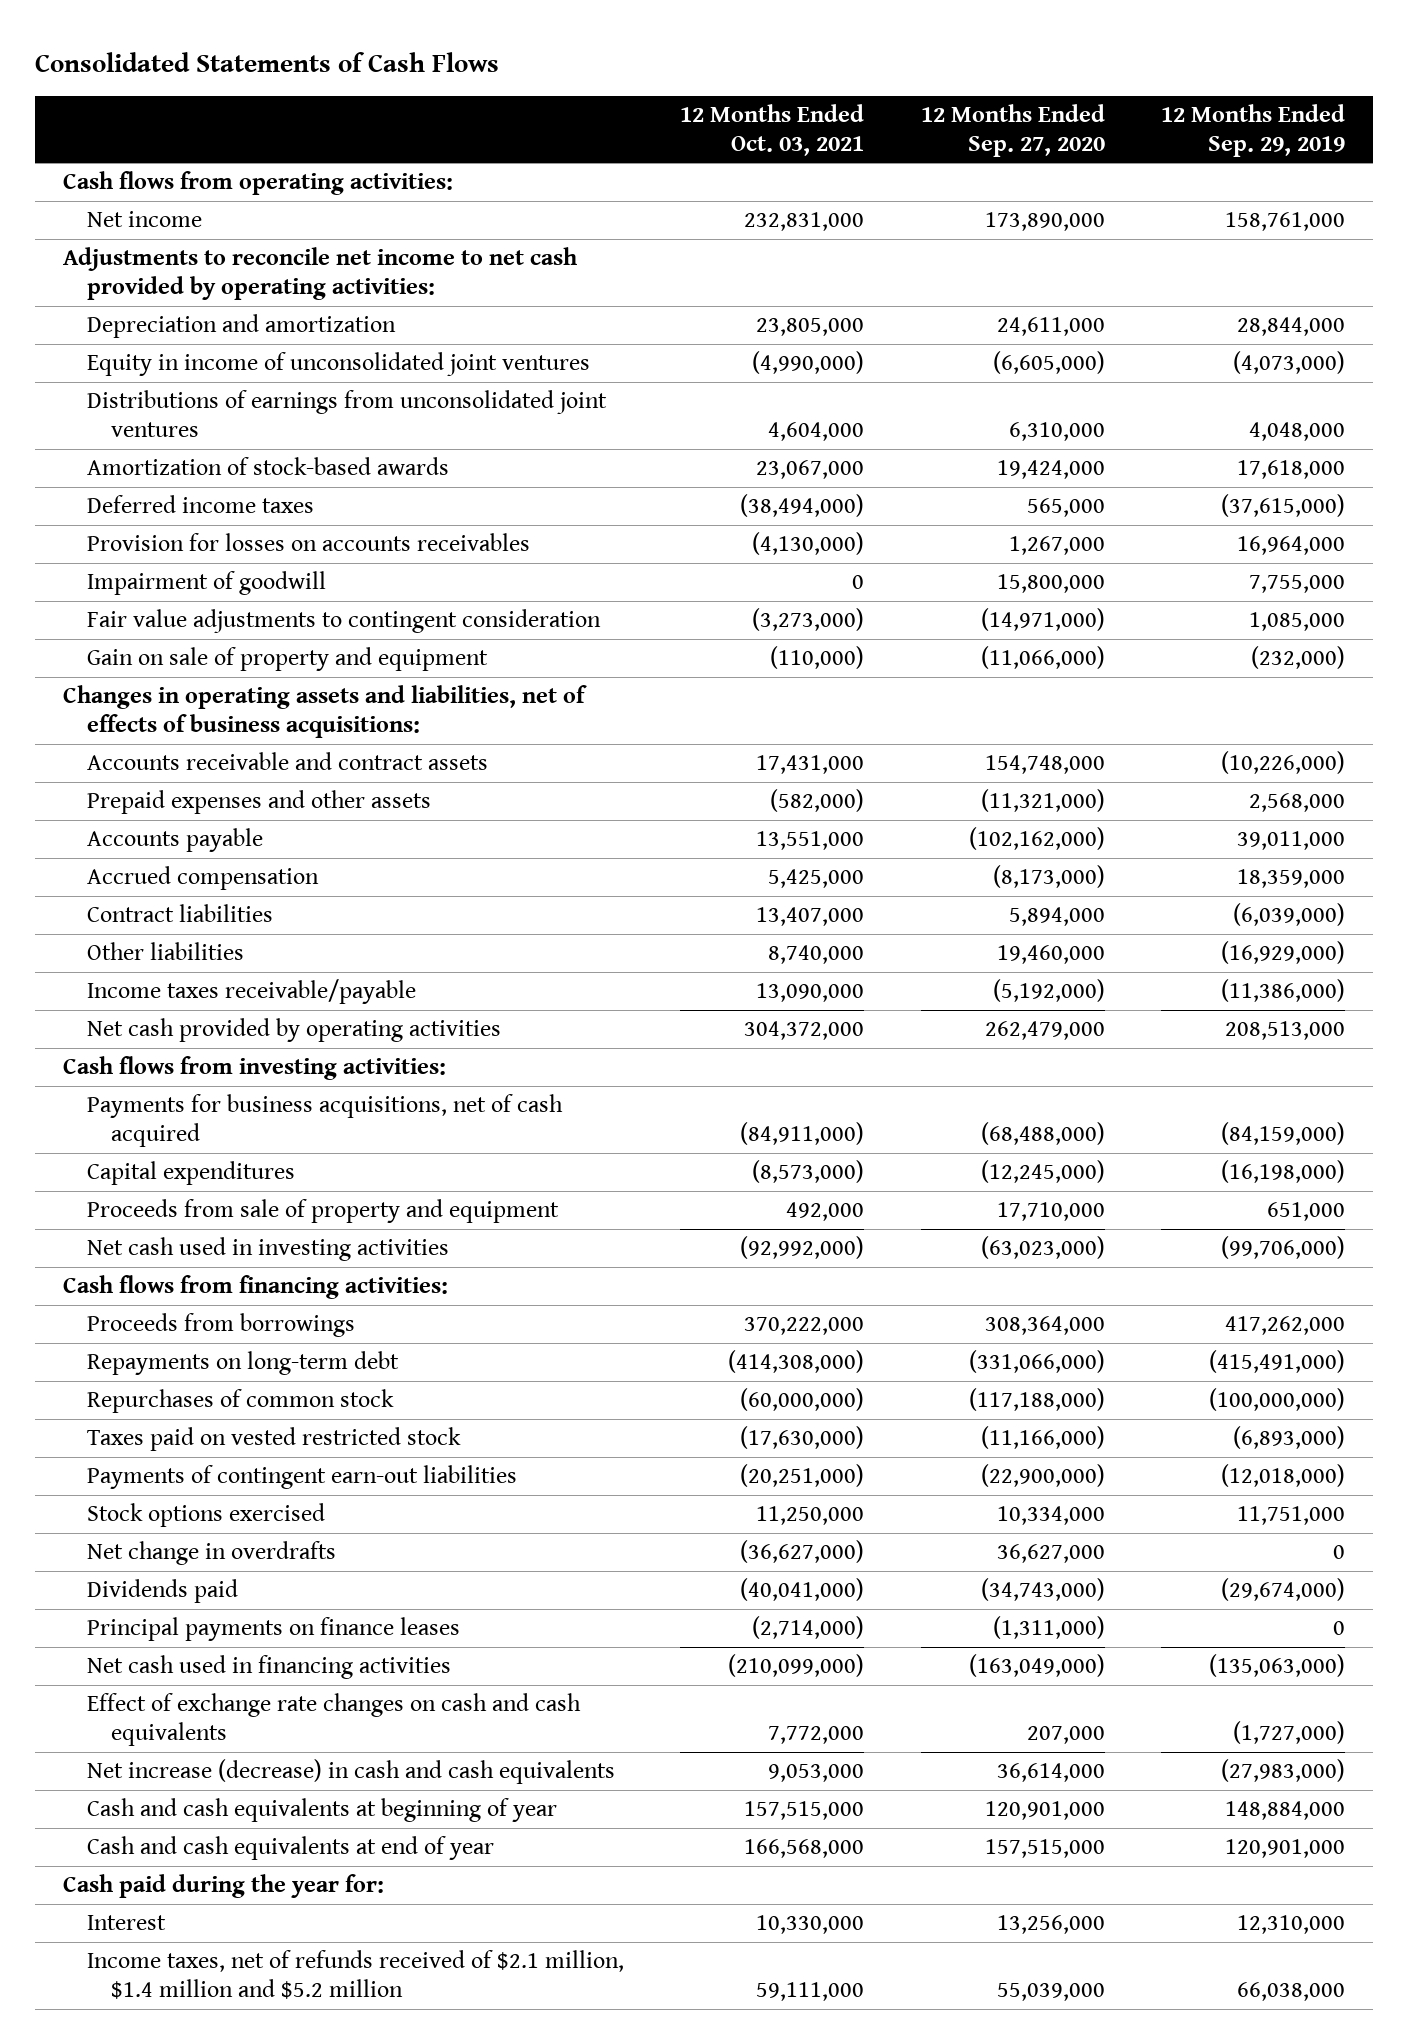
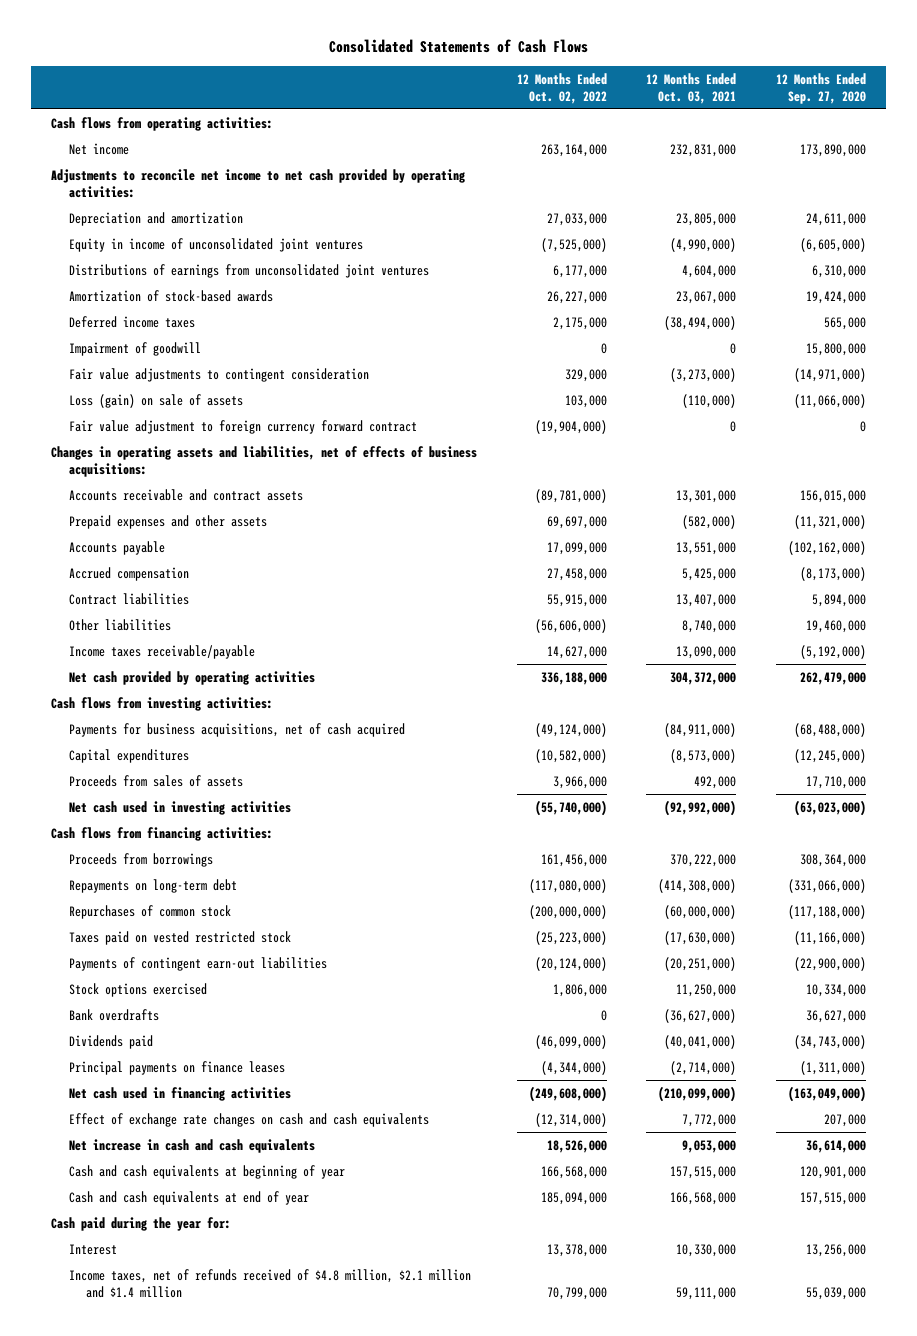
- | 12 Months Ended Oct. 03, 2021 | 12 Months Ended Sep. 27, 2020 | 12 Months Ended Sep. 29, 2019
+ | 12 Months Ended Oct. 02, 2022 | 12 Months Ended Oct. 03, 2021 | 12 Months Ended Sep. 27, 2020
- Provision for losses on accounts receivables | (4,130,000) | 1,267,000 | 16,964,000
- Gain on sale of property and equipment | (110,000) | (11,066,000) | (232,000)
+ Loss (gain) on sale of assets | 103,000 | (110,000) | (11,066,000)
+ Fair value adjustment to foreign currency forward contract | (19,904,000) | 0 | 0
- Accounts receivable and contract assets | 17,431,000 | 154,748,000 | (10,226,000)
+ Accounts receivable and contract assets | (89,781,000) | 13,301,000 | 156,015,000
- Proceeds from sale of property and equipment | 492,000 | 17,710,000 | 651,000
+ Proceeds from sales of assets | 3,966,000 | 492,000 | 17,710,000
- Net change in overdrafts | (36,627,000) | 36,627,000 | 0
+ Bank overdrafts | 0 | (36,627,000) | 36,627,000
- Net increase (decrease) in cash and cash equivalents | 9,053,000 | 36,614,000 | (27,983,000)
+ Net increase in cash and cash equivalents | 18,526,000 | 9,053,000 | 36,614,000
- Income taxes, net of refunds received of $2.1 million, $1.4 million and $5.2 million | 59,111,000 | 55,039,000 | 66,038,000
+ Income taxes, net of refunds received of $4.8 million, $2.1 million and $1.4 million | 70,799,000 | 59,111,000 | 55,039,000

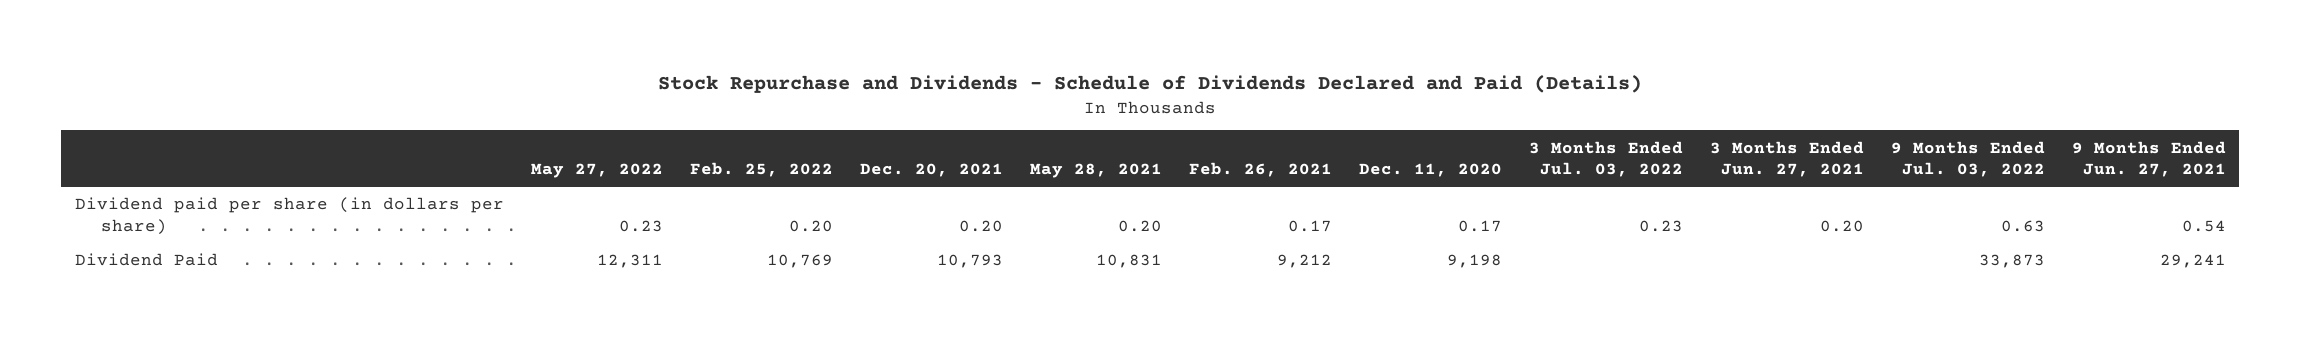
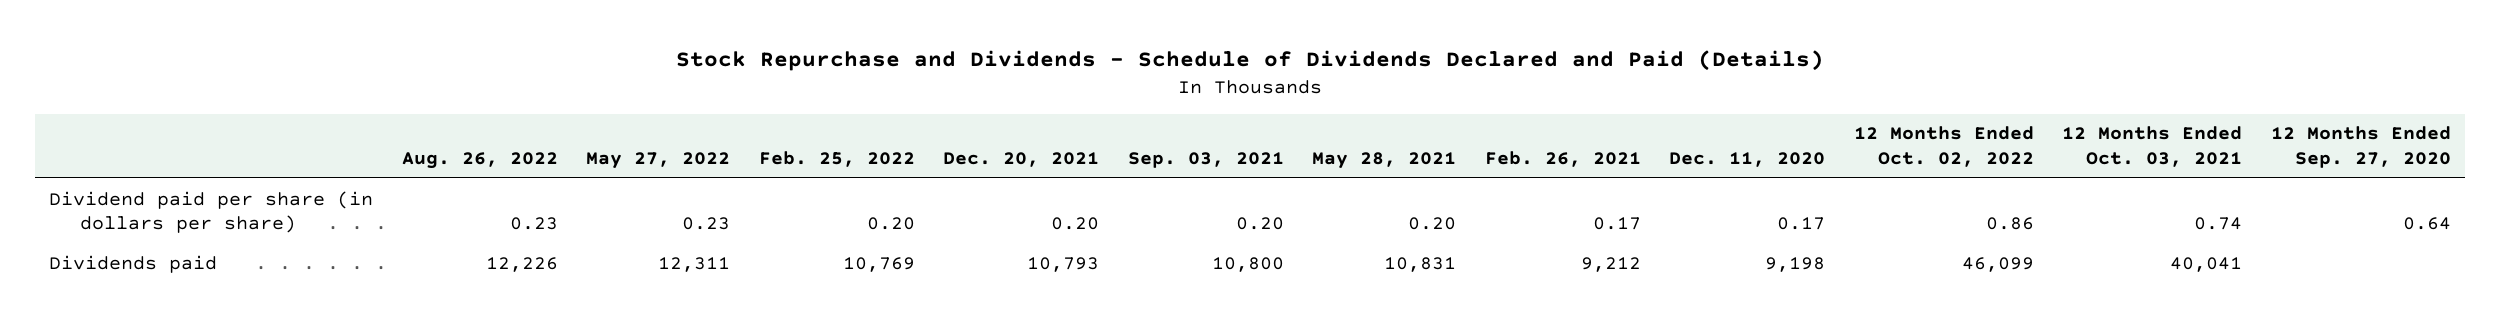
- | May 27, 2022 | Feb. 25, 2022 | Dec. 20, 2021 | May 28, 2021 | Feb. 26, 2021 | Dec. 11, 2020 | 3 Months Ended Jul. 03, 2022 | 3 Months Ended Jun. 27, 2021 | 9 Months Ended Jul. 03, 2022 | 9 Months Ended Jun. 27, 2021
+ | Aug. 26, 2022 | May 27, 2022 | Feb. 25, 2022 | Dec. 20, 2021 | Sep. 03, 2021 | May 28, 2021 | Feb. 26, 2021 | Dec. 11, 2020 | 12 Months Ended Oct. 02, 2022 | 12 Months Ended Oct. 03, 2021 | 12 Months Ended Sep. 27, 2020
- Dividend Paid | 12,311 | 10,769 | 10,793 | 10,831 | 9,212 | 9,198 | | | 33,873 | 29,241
+ Dividends paid | 12,226 | 12,311 | 10,769 | 10,793 | 10,800 | 10,831 | 9,212 | 9,198 | 46,099 | 40,041 |

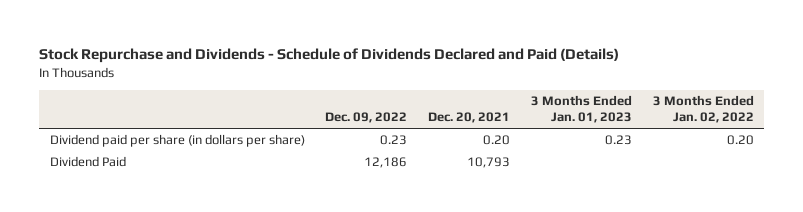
- | Aug. 26, 2022 | May 27, 2022 | Feb. 25, 2022 | Dec. 20, 2021 | Sep. 03, 2021 | May 28, 2021 | Feb. 26, 2021 | Dec. 11, 2020 | 12 Months Ended Oct. 02, 2022 | 12 Months Ended Oct. 03, 2021 | 12 Months Ended Sep. 27, 2020
+ | Dec. 09, 2022 | Dec. 20, 2021 | 3 Months Ended Jan. 01, 2023 | 3 Months Ended Jan. 02, 2022
- Dividends paid | 12,226 | 12,311 | 10,769 | 10,793 | 10,800 | 10,831 | 9,212 | 9,198 | 46,099 | 40,041 |
+ Dividend Paid | 12,186 | 10,793 | |

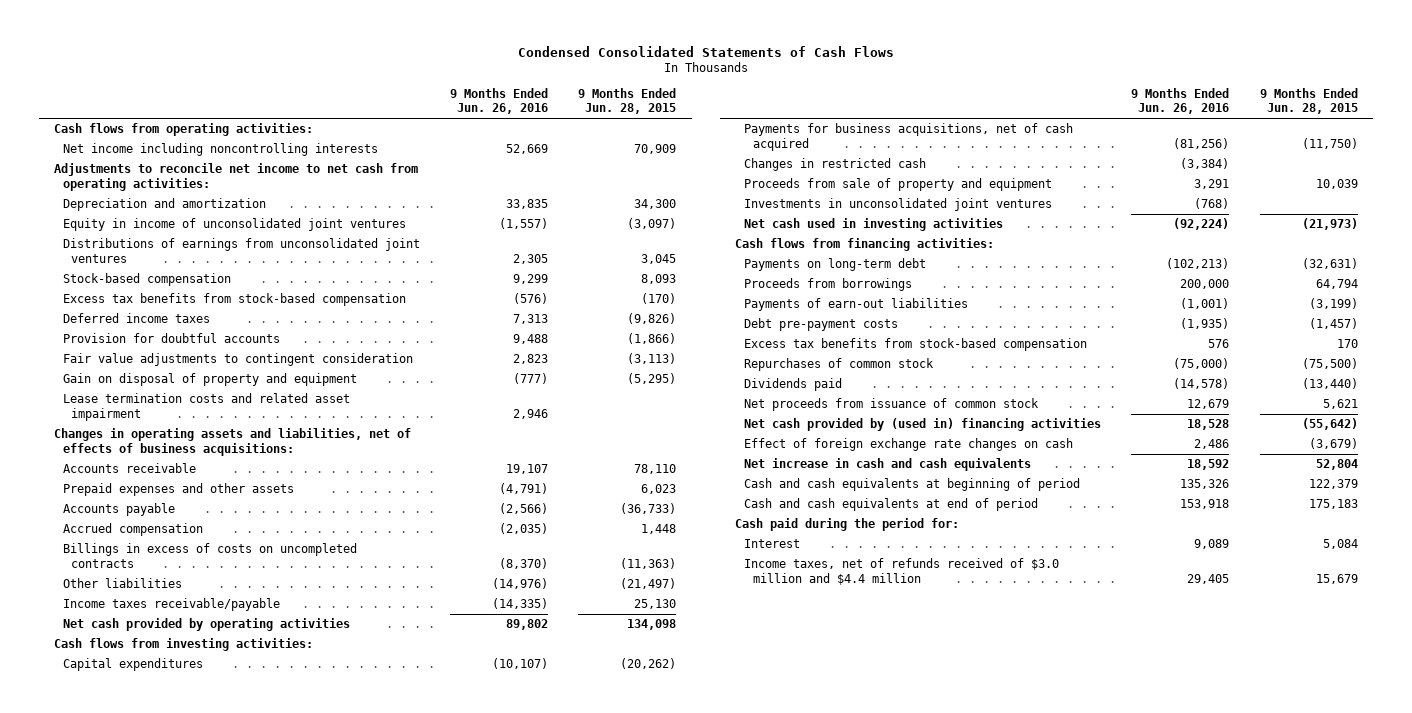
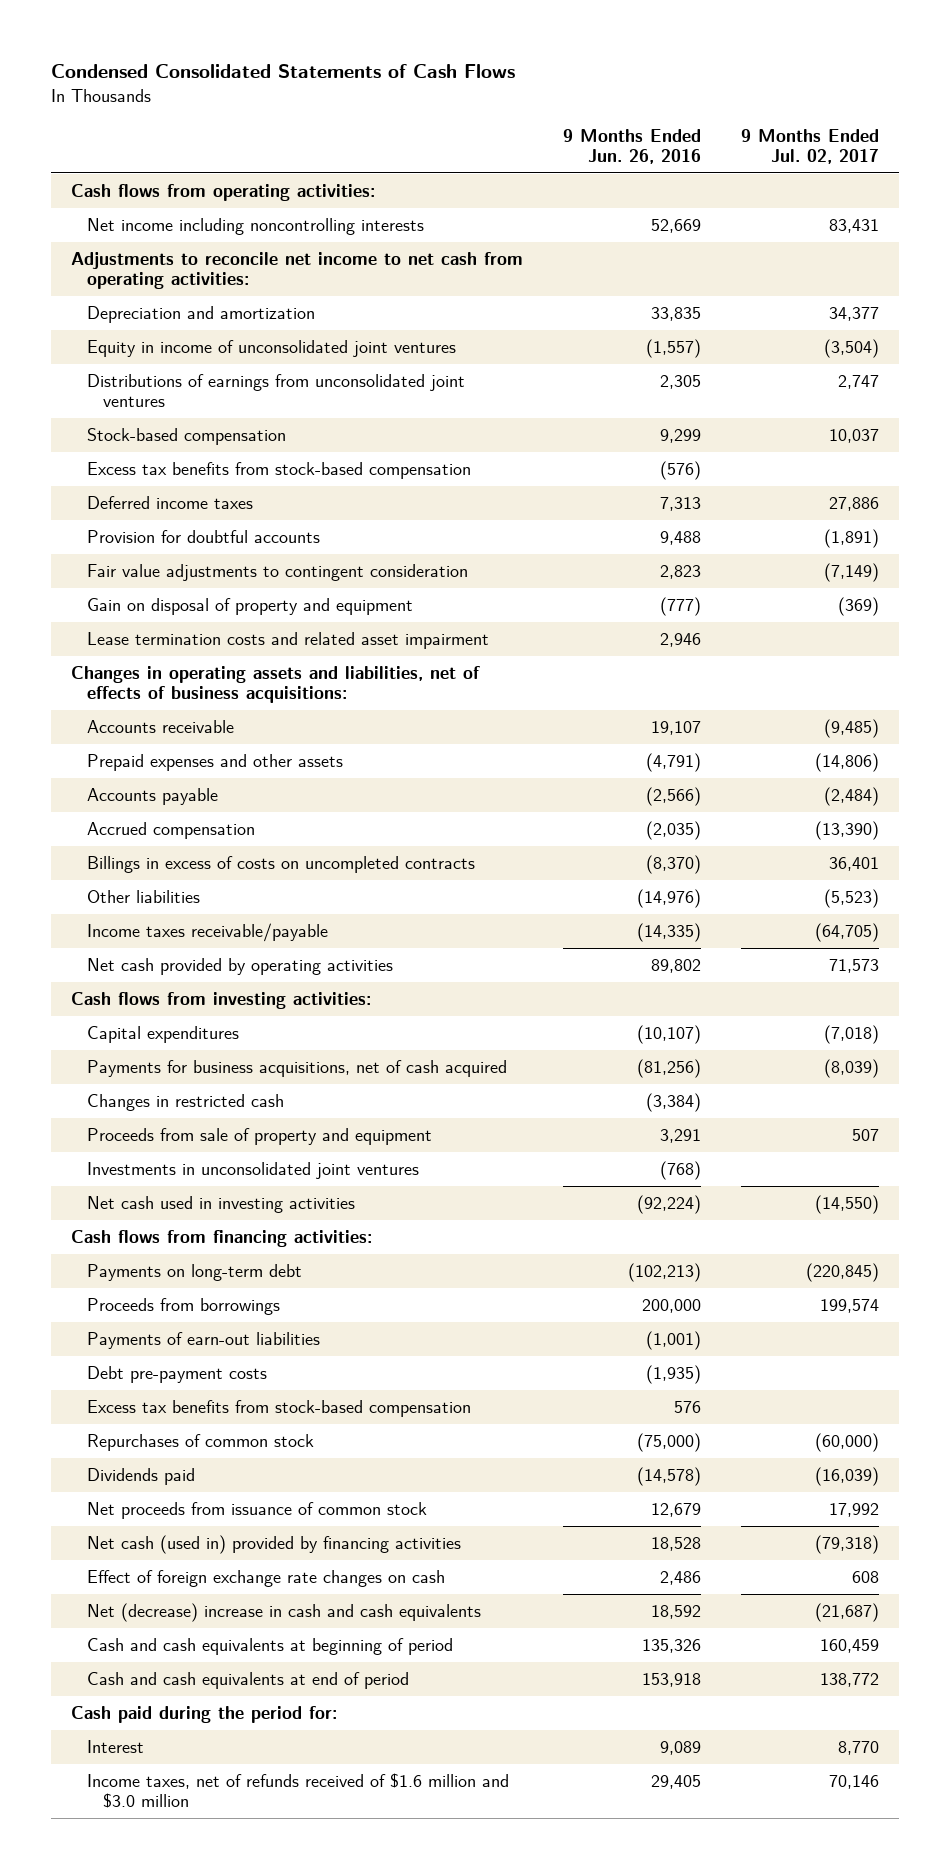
- | 9 Months Ended Jun. 26, 2016 | 9 Months Ended Jun. 28, 2015
+ | 9 Months Ended Jun. 26, 2016 | 9 Months Ended Jul. 02, 2017
- Net cash provided by (used in) financing activities | 18,528 | (55,642)
+ Net cash (used in) provided by financing activities | 18,528 | (79,318)
- Net increase in cash and cash equivalents | 18,592 | 52,804
+ Net (decrease) increase in cash and cash equivalents | 18,592 | (21,687)
- Income taxes, net of refunds received of $3.0 million and $4.4 million | 29,405 | 15,679
+ Income taxes, net of refunds received of $1.6 million and $3.0 million | 29,405 | 70,146

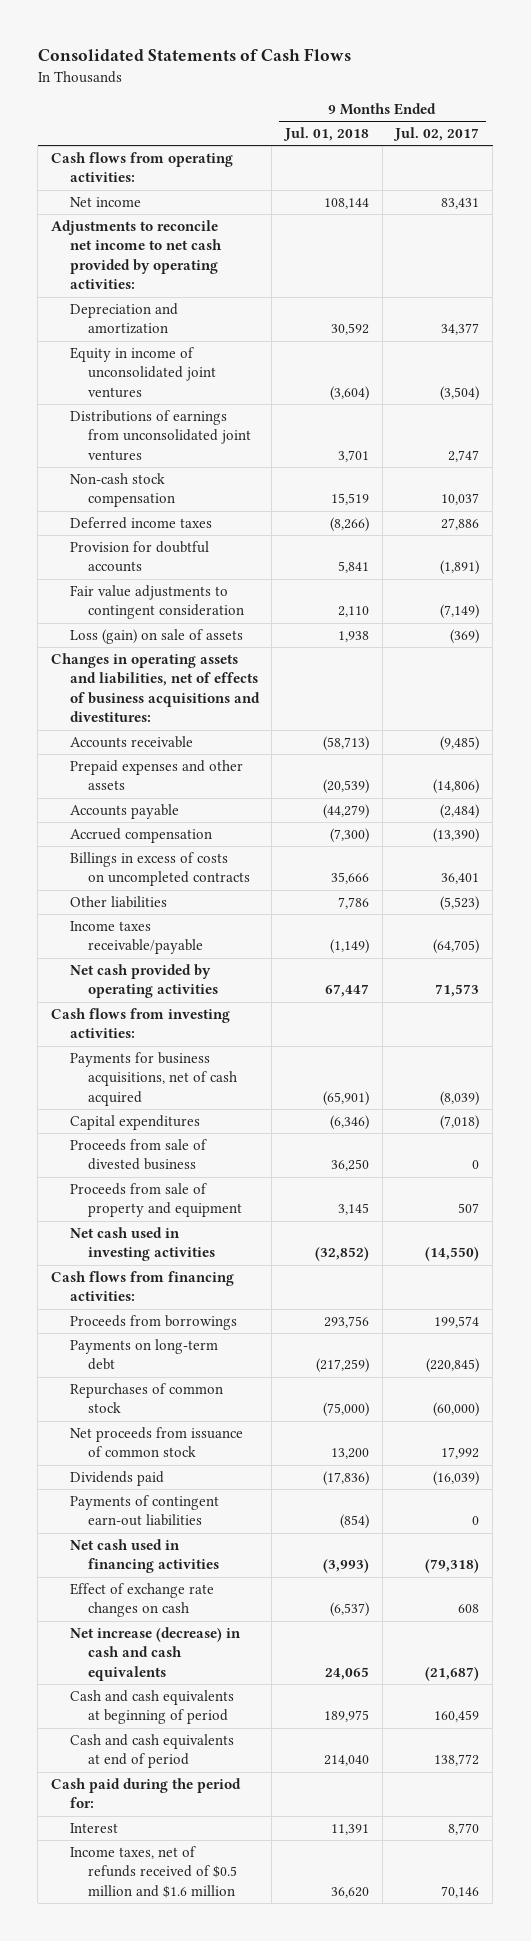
- Condensed Consolidated Statements of Cash Flows
+ Consolidated Statements of Cash Flows
- | 9 Months Ended Jun. 26, 2016 | 9 Months Ended Jul. 02, 2017
+ | 9 Months Ended Jul. 01, 2018 | 9 Months Ended Jul. 02, 2017
- Net income including noncontrolling interests | 52,669 | 83,431
- Adjustments to reconcile net income to net cash from operating activities:
+ Net income | 108,144 | 83,431
+ Adjustments to reconcile net income to net cash provided by operating activities:
- Stock-based compensation | 9,299 | 10,037
- Excess tax benefits from stock-based compensation | (576) |
+ Non-cash stock compensation | 15,519 | 10,037
- Gain on disposal of property and equipment | (777) | (369)
- Lease termination costs and related asset impairment | 2,946 |
- Changes in operating assets and liabilities, net of effects of business acquisitions:
+ Loss (gain) on sale of assets | 1,938 | (369)
+ Changes in operating assets and liabilities, net of effects of business acquisitions and divestitures:
- Changes in restricted cash | (3,384) |
moved down: Capital expenditures | (6,346) | (7,018)
+ Proceeds from sale of divested business | 36,250 | 0
- Investments in unconsolidated joint ventures | (768) |
- Payments of earn-out liabilities | (1,001) |
- Debt pre-payment costs | (1,935) |
- Excess tax benefits from stock-based compensation | 576 |
moved down: Payments on long-term debt | (217,259) | (220,845)
- Net cash (used in) provided by financing activities | 18,528 | (79,318)
- Effect of foreign exchange rate changes on cash | 2,486 | 608
- Net (decrease) increase in cash and cash equivalents | 18,592 | (21,687)
moved down: Dividends paid | (17,836) | (16,039)
+ Payments of contingent earn-out liabilities | (854) | 0
+ Net cash used in financing activities | (3,993) | (79,318)
+ Effect of exchange rate changes on cash | (6,537) | 608
+ Net increase (decrease) in cash and cash equivalents | 24,065 | (21,687)
- Income taxes, net of refunds received of $1.6 million and $3.0 million | 29,405 | 70,146
+ Income taxes, net of refunds received of $0.5 million and $1.6 million | 36,620 | 70,146

